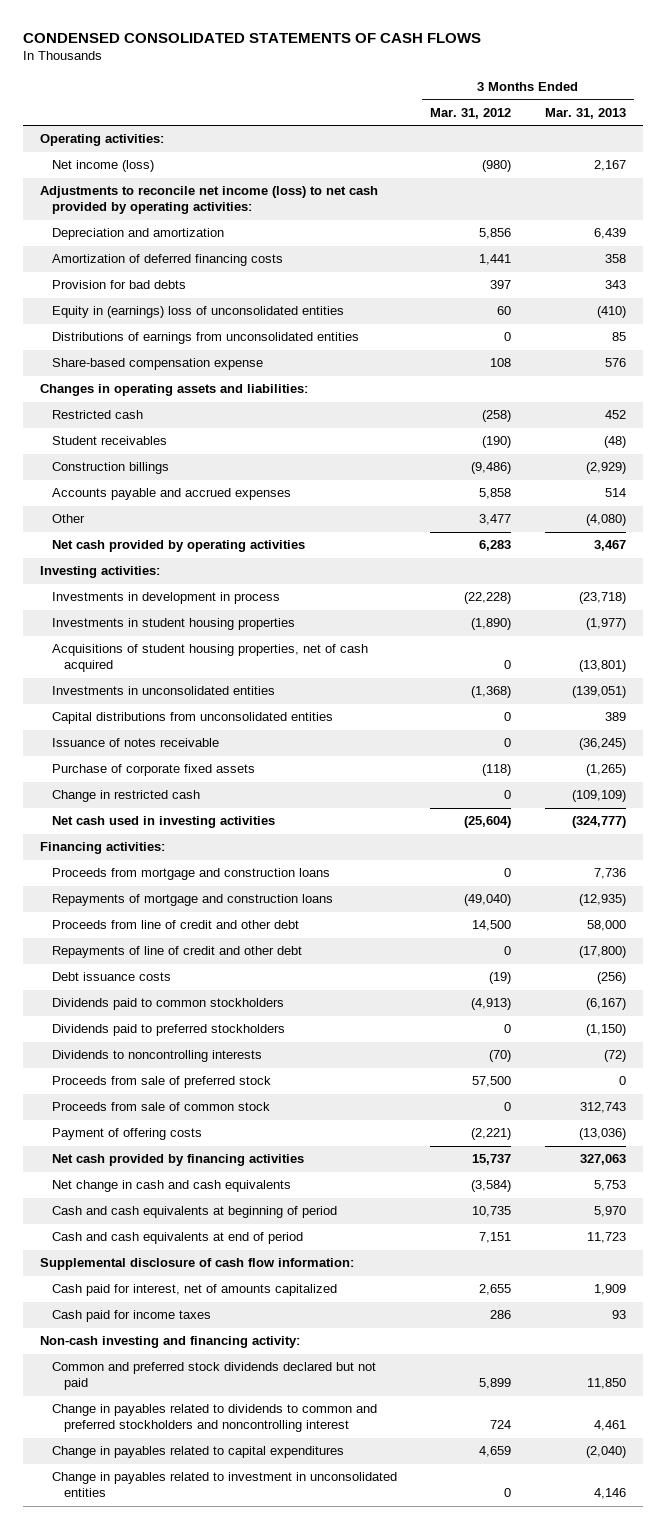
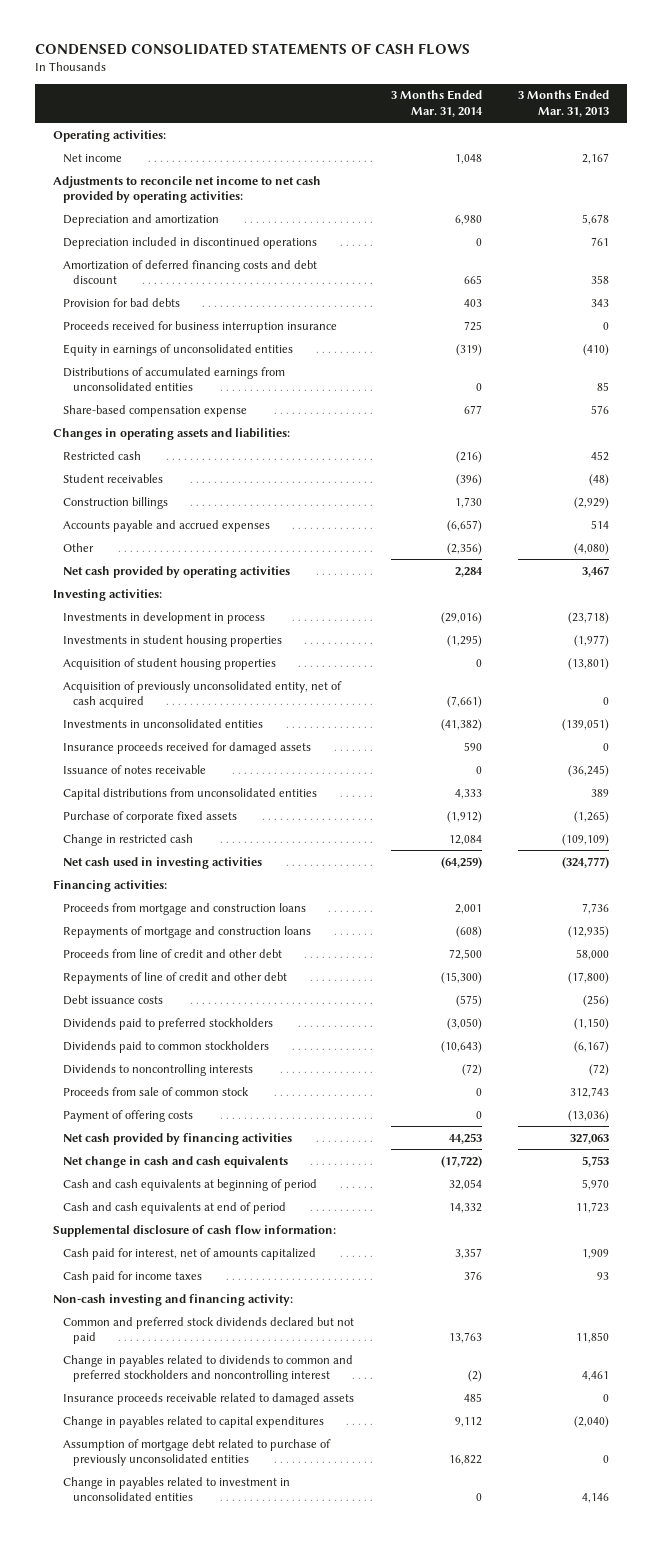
- | 3 Months Ended Mar. 31, 2012 | 3 Months Ended Mar. 31, 2013
+ | 3 Months Ended Mar. 31, 2014 | 3 Months Ended Mar. 31, 2013
- Net income (loss) | (980) | 2,167
- Adjustments to reconcile net income (loss) to net cash provided by operating activities:
- Depreciation and amortization | 5,856 | 6,439
- Amortization of deferred financing costs | 1,441 | 358
+ Net income | 1,048 | 2,167
+ Adjustments to reconcile net income to net cash provided by operating activities:
+ Depreciation and amortization | 6,980 | 5,678
+ Depreciation included in discontinued operations | 0 | 761
+ Amortization of deferred financing costs and debt discount | 665 | 358
- Equity in (earnings) loss of unconsolidated entities | 60 | (410)
- Distributions of earnings from unconsolidated entities | 0 | 85
+ Proceeds received for business interruption insurance | 725 | 0
+ Equity in earnings of unconsolidated entities | (319) | (410)
+ Distributions of accumulated earnings from unconsolidated entities | 0 | 85
- Acquisitions of student housing properties, net of cash acquired | 0 | (13,801)
+ Acquisition of student housing properties | 0 | (13,801)
+ Acquisition of previously unconsolidated entity, net of cash acquired | (7,661) | 0
+ Insurance proceeds received for damaged assets | 590 | 0
moved down: Capital distributions from unconsolidated entities | 4,333 | 389
moved down: Dividends paid to common stockholders | (10,643) | (6,167)
- Proceeds from sale of preferred stock | 57,500 | 0
+ Insurance proceeds receivable related to damaged assets | 485 | 0
+ Assumption of mortgage debt related to purchase of previously unconsolidated entities | 16,822 | 0

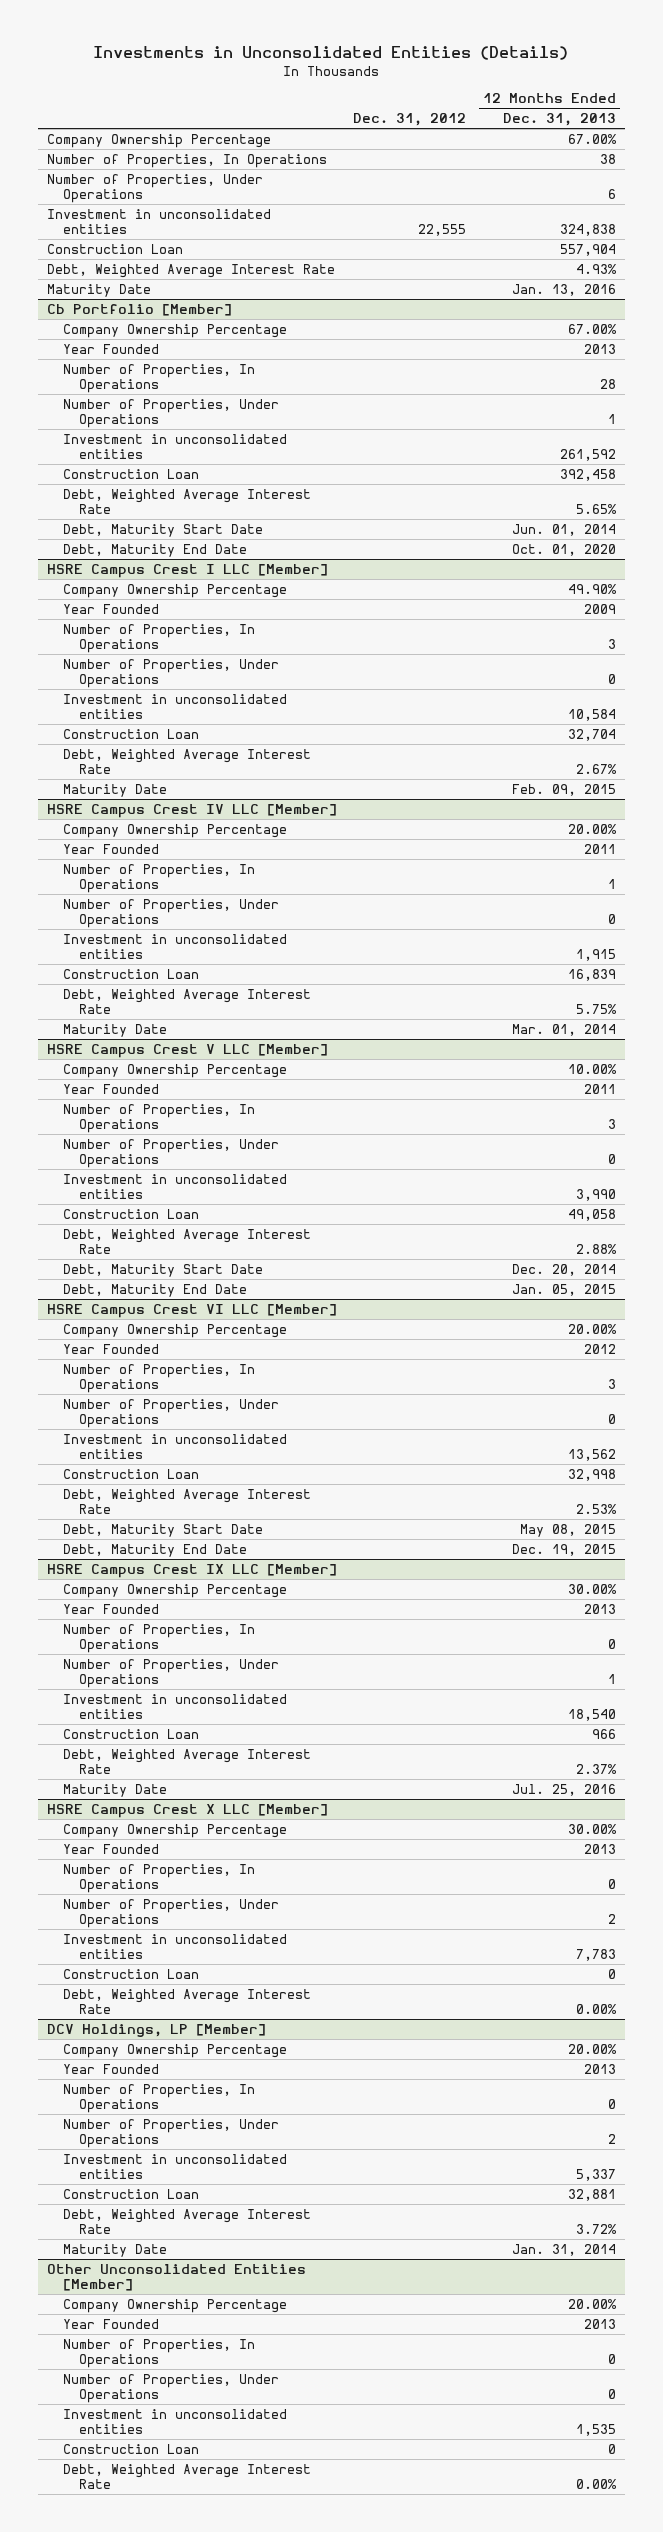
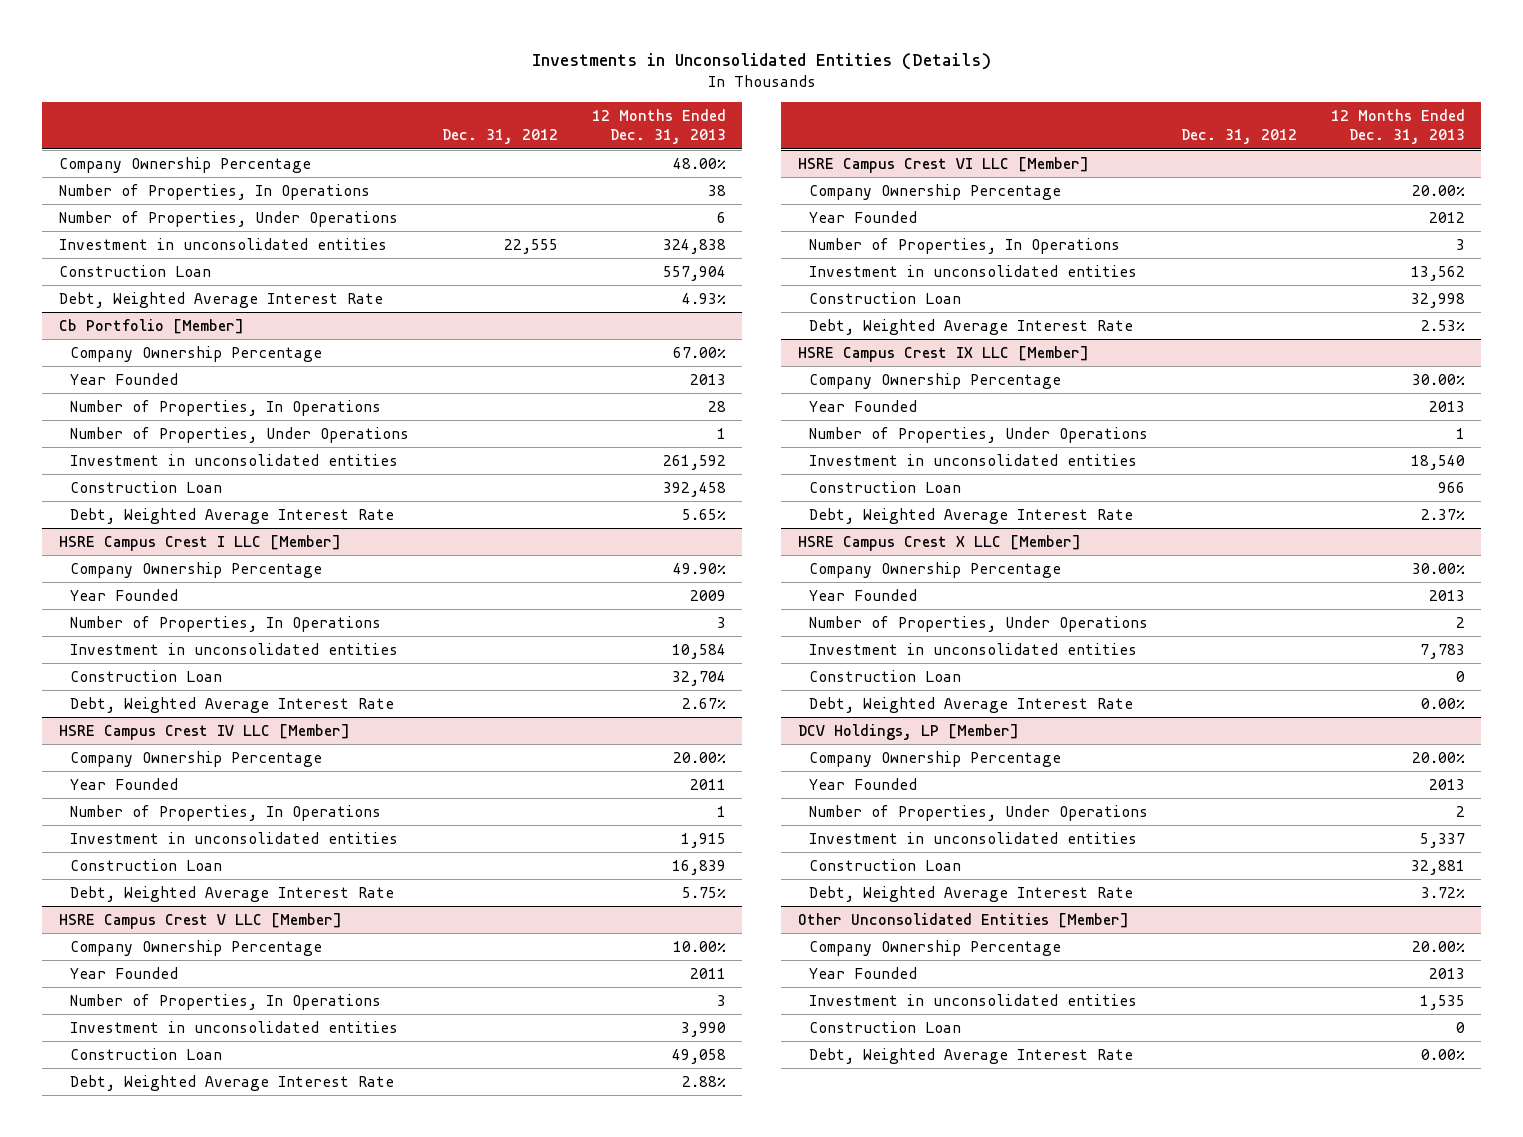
- Company Ownership Percentage | | 67.00%
+ Company Ownership Percentage | | 48.00%
- Maturity Date | | Jan. 13, 2016
@ Cb Portfolio [Member]
- Debt, Maturity Start Date | | Jun. 01, 2014
- Debt, Maturity End Date | | Oct. 01, 2020
@ HSRE Campus Crest I LLC [Member]
- Number of Properties, Under Operations | | 0
- Maturity Date | | Feb. 09, 2015
@ HSRE Campus Crest IV LLC [Member]
- Number of Properties, Under Operations | | 0
- Maturity Date | | Mar. 01, 2014
@ HSRE Campus Crest V LLC [Member]
- Number of Properties, Under Operations | | 0
- Debt, Maturity Start Date | | Dec. 20, 2014
- Debt, Maturity End Date | | Jan. 05, 2015
@ HSRE Campus Crest VI LLC [Member]
- Number of Properties, Under Operations | | 0
- Debt, Maturity Start Date | | May 08, 2015
- Debt, Maturity End Date | | Dec. 19, 2015
@ HSRE Campus Crest IX LLC [Member]
- Number of Properties, In Operations | | 0
- Maturity Date | | Jul. 25, 2016
@ HSRE Campus Crest X LLC [Member]
- Number of Properties, In Operations | | 0
@ DCV Holdings, LP [Member]
- Number of Properties, In Operations | | 0
- Maturity Date | | Jan. 31, 2014
@ Other Unconsolidated Entities [Member]
- Number of Properties, In Operations | | 0
- Number of Properties, Under Operations | | 0

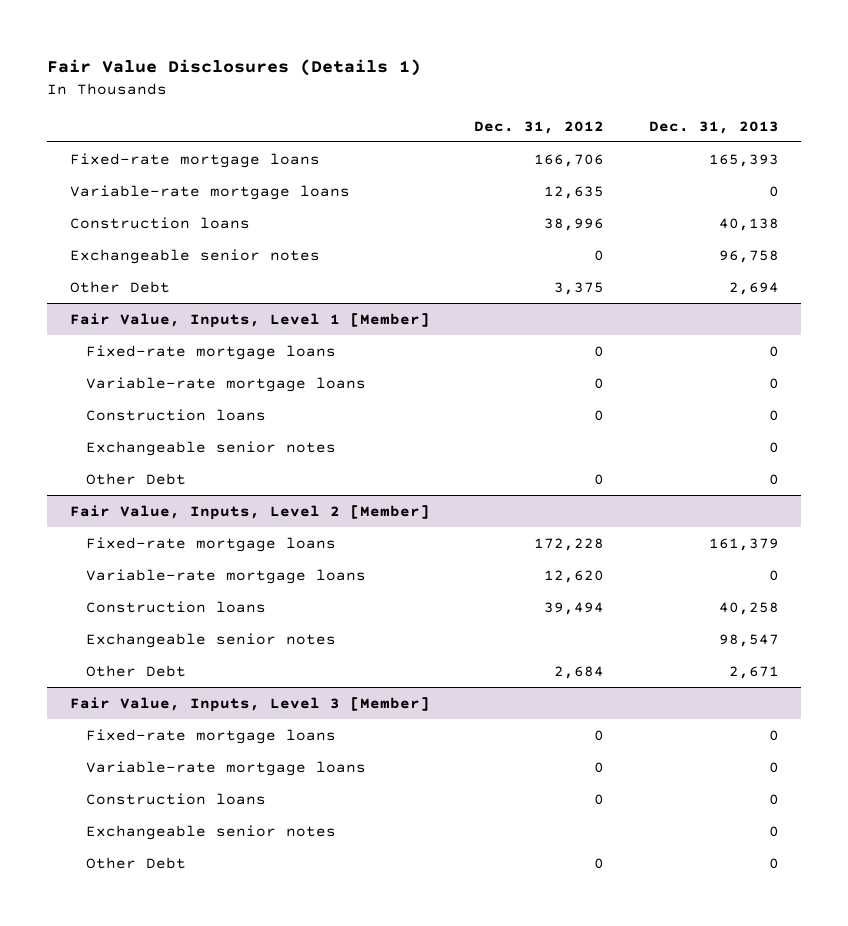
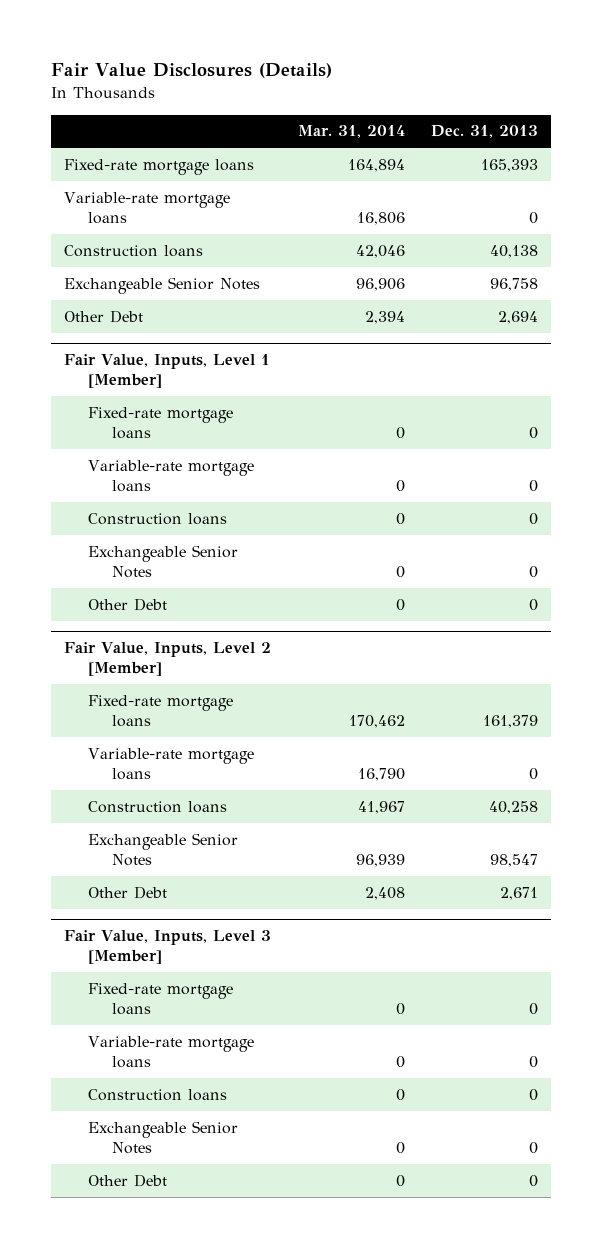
- Fair Value Disclosures (Details 1)
+ Fair Value Disclosures (Details)
- | Dec. 31, 2012 | Dec. 31, 2013
+ | Mar. 31, 2014 | Dec. 31, 2013
- Exchangeable senior notes | 0 | 96,758
+ Exchangeable Senior Notes | 96,906 | 96,758
@ Fair Value, Inputs, Level 1 [Member]
- Exchangeable senior notes | | 0
+ Exchangeable Senior Notes | 0 | 0
@ Fair Value, Inputs, Level 2 [Member]
- Exchangeable senior notes | | 98,547
+ Exchangeable Senior Notes | 96,939 | 98,547
@ Fair Value, Inputs, Level 3 [Member]
- Exchangeable senior notes | | 0
+ Exchangeable Senior Notes | 0 | 0

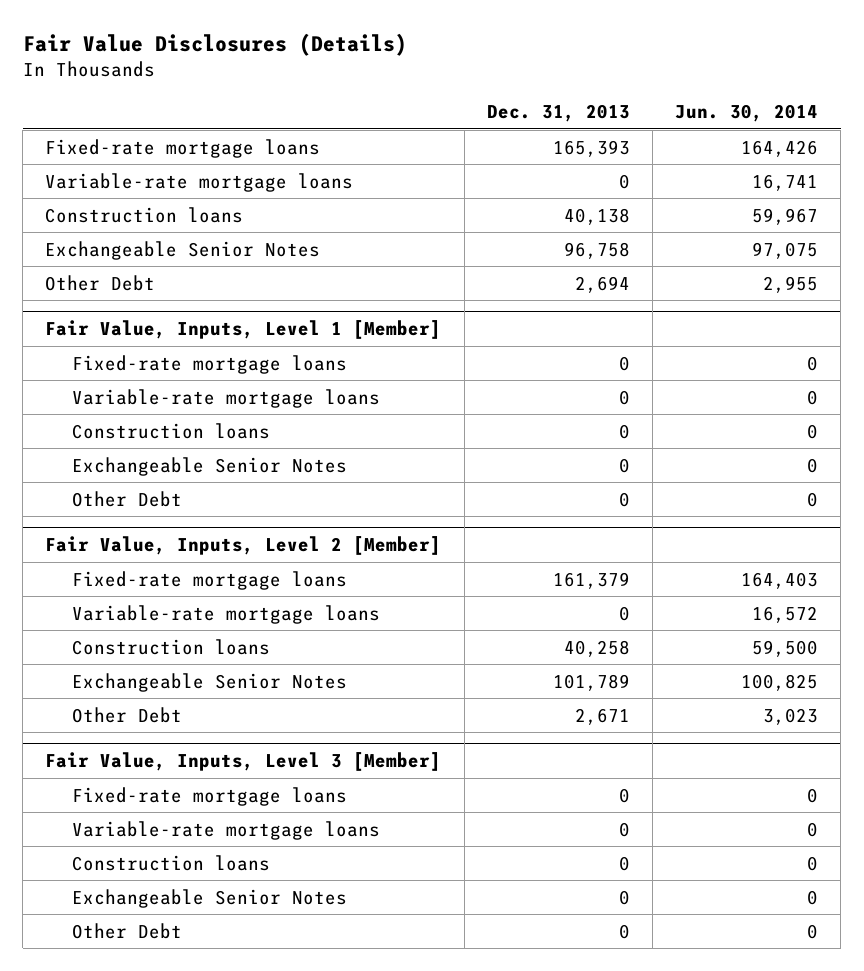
- | Mar. 31, 2014 | Dec. 31, 2013
+ | Dec. 31, 2013 | Jun. 30, 2014
@ Fair Value, Inputs, Level 2 [Member]
- Exchangeable Senior Notes | 96,939 | 98,547
+ Exchangeable Senior Notes | 101,789 | 100,825

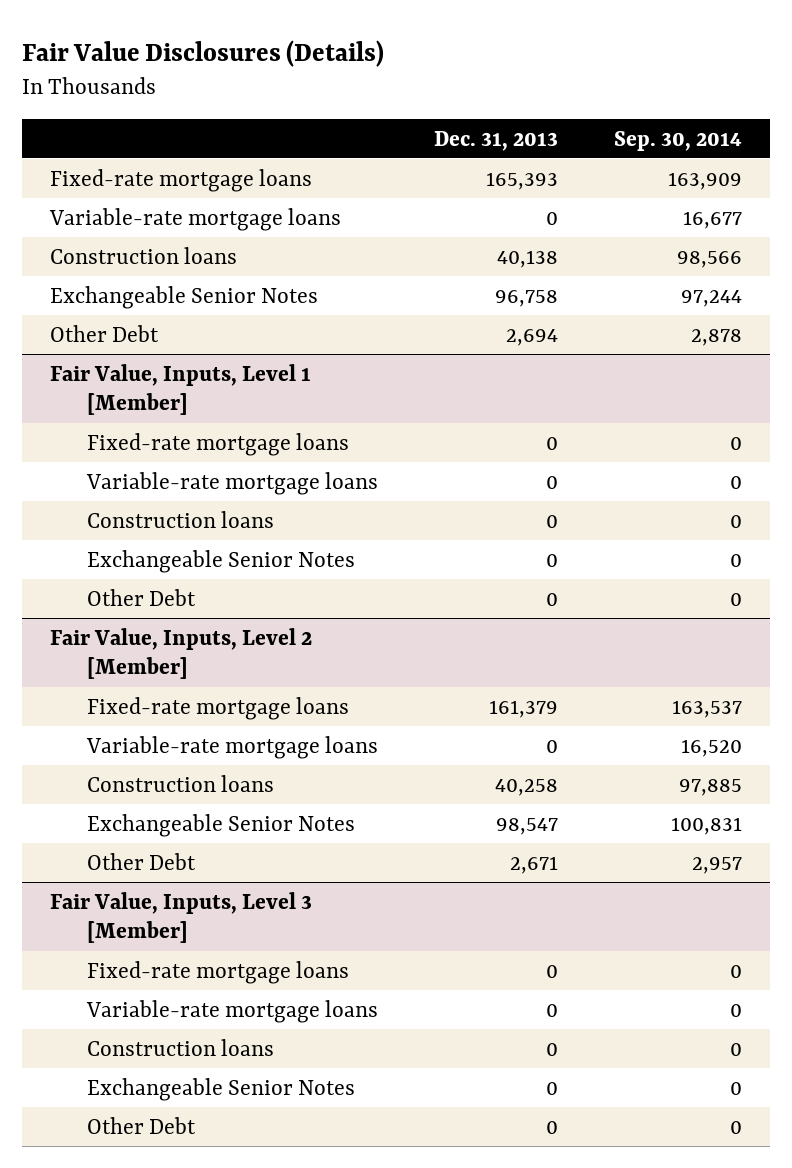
- | Dec. 31, 2013 | Jun. 30, 2014
+ | Dec. 31, 2013 | Sep. 30, 2014
@ Fair Value, Inputs, Level 2 [Member]
- Exchangeable Senior Notes | 101,789 | 100,825
+ Exchangeable Senior Notes | 98,547 | 100,831

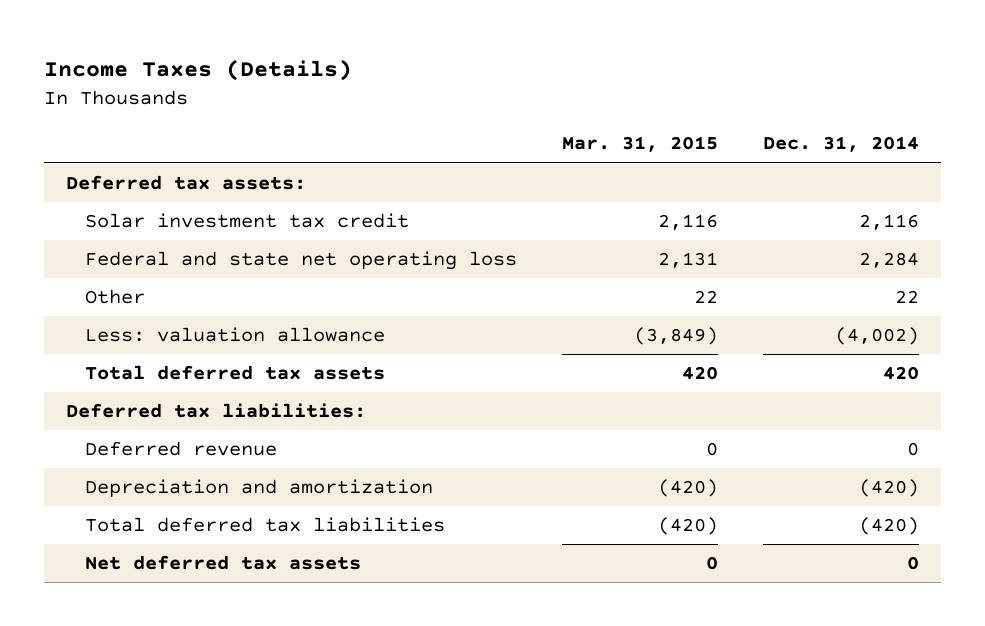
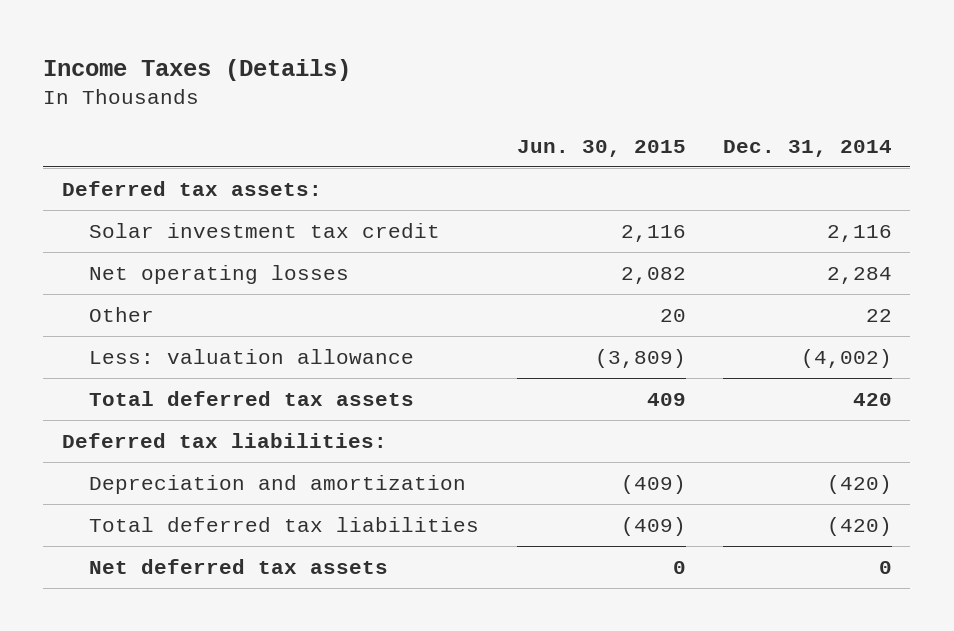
- | Mar. 31, 2015 | Dec. 31, 2014
+ | Jun. 30, 2015 | Dec. 31, 2014
- Federal and state net operating loss | 2,131 | 2,284
+ Net operating losses | 2,082 | 2,284
- Deferred revenue | 0 | 0

